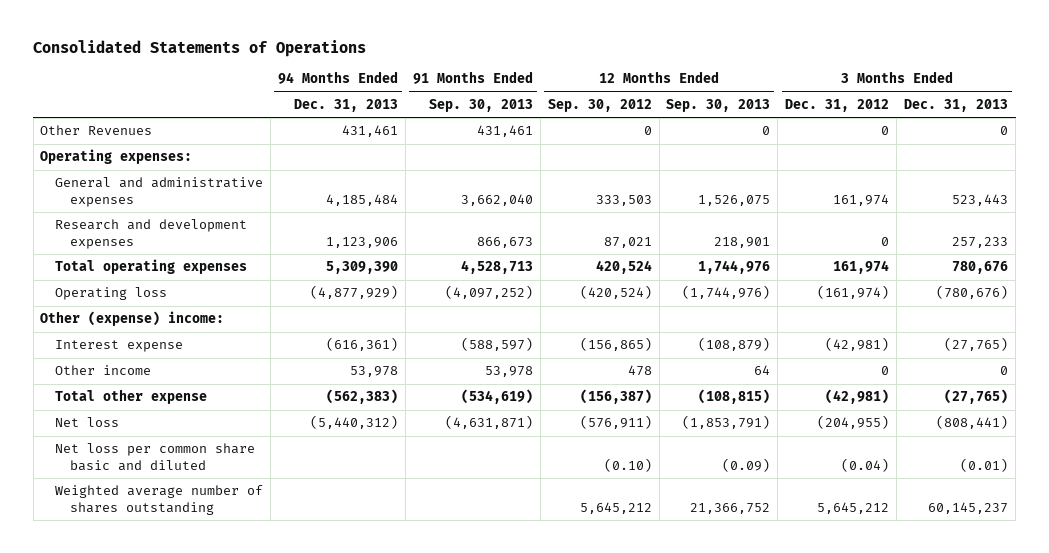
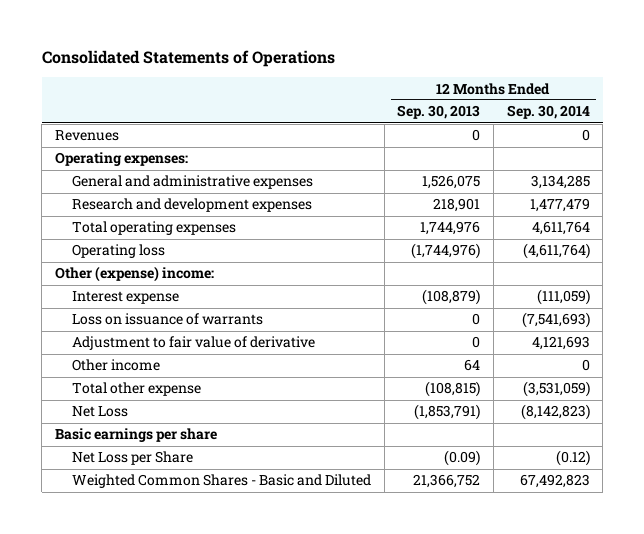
- | 94 Months Ended Dec. 31, 2013 | 91 Months Ended Sep. 30, 2013 | 12 Months Ended Sep. 30, 2012 | 12 Months Ended Sep. 30, 2013 | 3 Months Ended Dec. 31, 2012 | 3 Months Ended Dec. 31, 2013
+ | 12 Months Ended Sep. 30, 2013 | 12 Months Ended Sep. 30, 2014
- Other Revenues | 431,461 | 431,461 | 0 | 0 | 0 | 0
+ Revenues | 0 | 0
+ Loss on issuance of warrants | 0 | (7,541,693)
+ Adjustment to fair value of derivative | 0 | 4,121,693
- Net loss | (5,440,312) | (4,631,871) | (576,911) | (1,853,791) | (204,955) | (808,441)
- Net loss per common share basic and diluted | | | (0.10) | (0.09) | (0.04) | (0.01)
- Weighted average number of shares outstanding | | | 5,645,212 | 21,366,752 | 5,645,212 | 60,145,237
+ Net Loss | (1,853,791) | (8,142,823)
+ Basic earnings per share
+ Net Loss per Share | (0.09) | (0.12)
+ Weighted Common Shares - Basic and Diluted | 21,366,752 | 67,492,823

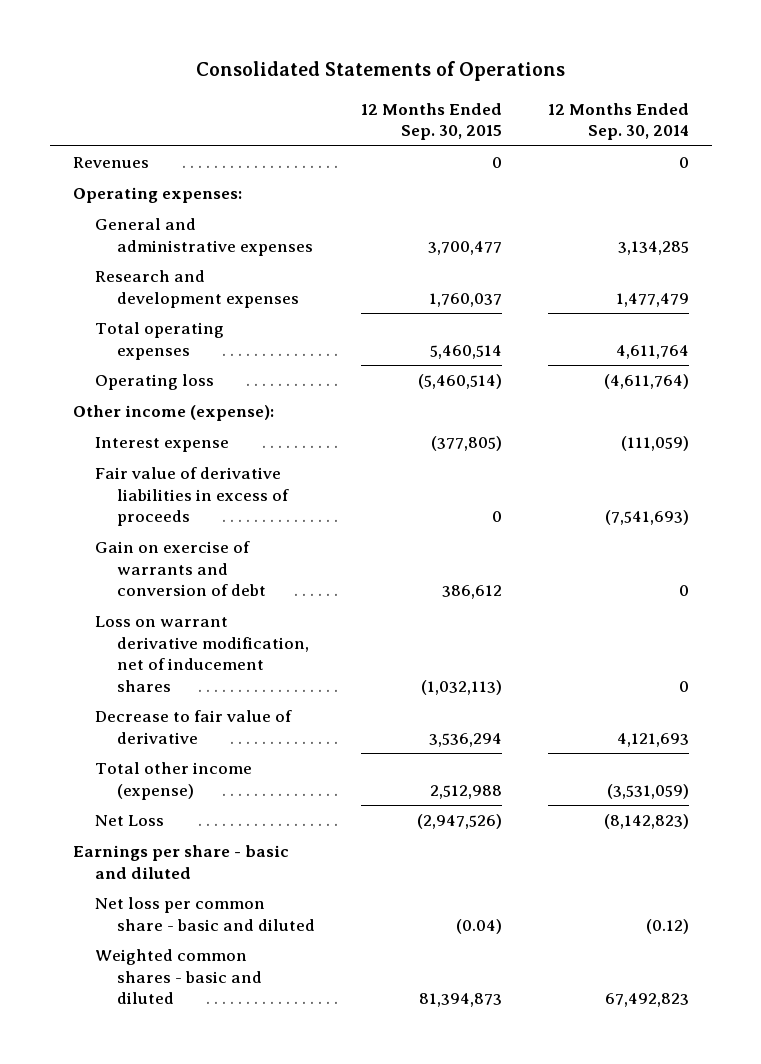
- | 12 Months Ended Sep. 30, 2013 | 12 Months Ended Sep. 30, 2014
+ | 12 Months Ended Sep. 30, 2015 | 12 Months Ended Sep. 30, 2014
- Other (expense) income:
+ Other income (expense):
- Loss on issuance of warrants | 0 | (7,541,693)
- Adjustment to fair value of derivative | 0 | 4,121,693
- Other income | 64 | 0
- Total other expense | (108,815) | (3,531,059)
+ Fair value of derivative liabilities in excess of proceeds | 0 | (7,541,693)
+ Gain on exercise of warrants and conversion of debt | 386,612 | 0
+ Loss on warrant derivative modification, net of inducement shares | (1,032,113) | 0
+ Decrease to fair value of derivative | 3,536,294 | 4,121,693
+ Total other income (expense) | 2,512,988 | (3,531,059)
- Basic earnings per share
- Net Loss per Share | (0.09) | (0.12)
- Weighted Common Shares - Basic and Diluted | 21,366,752 | 67,492,823
+ Earnings per share - basic and diluted
+ Net loss per common share - basic and diluted | (0.04) | (0.12)
+ Weighted common shares - basic and diluted | 81,394,873 | 67,492,823

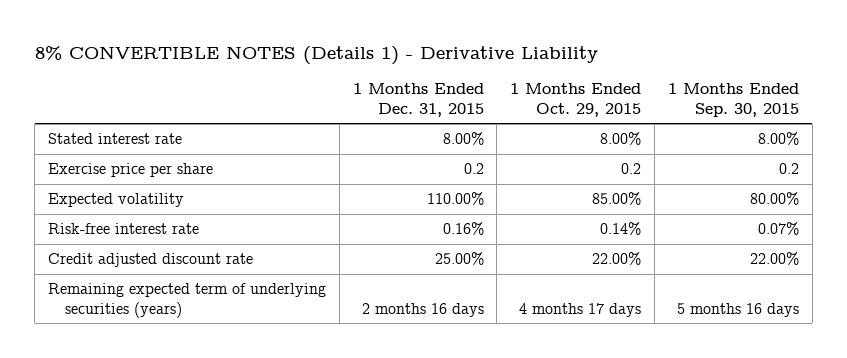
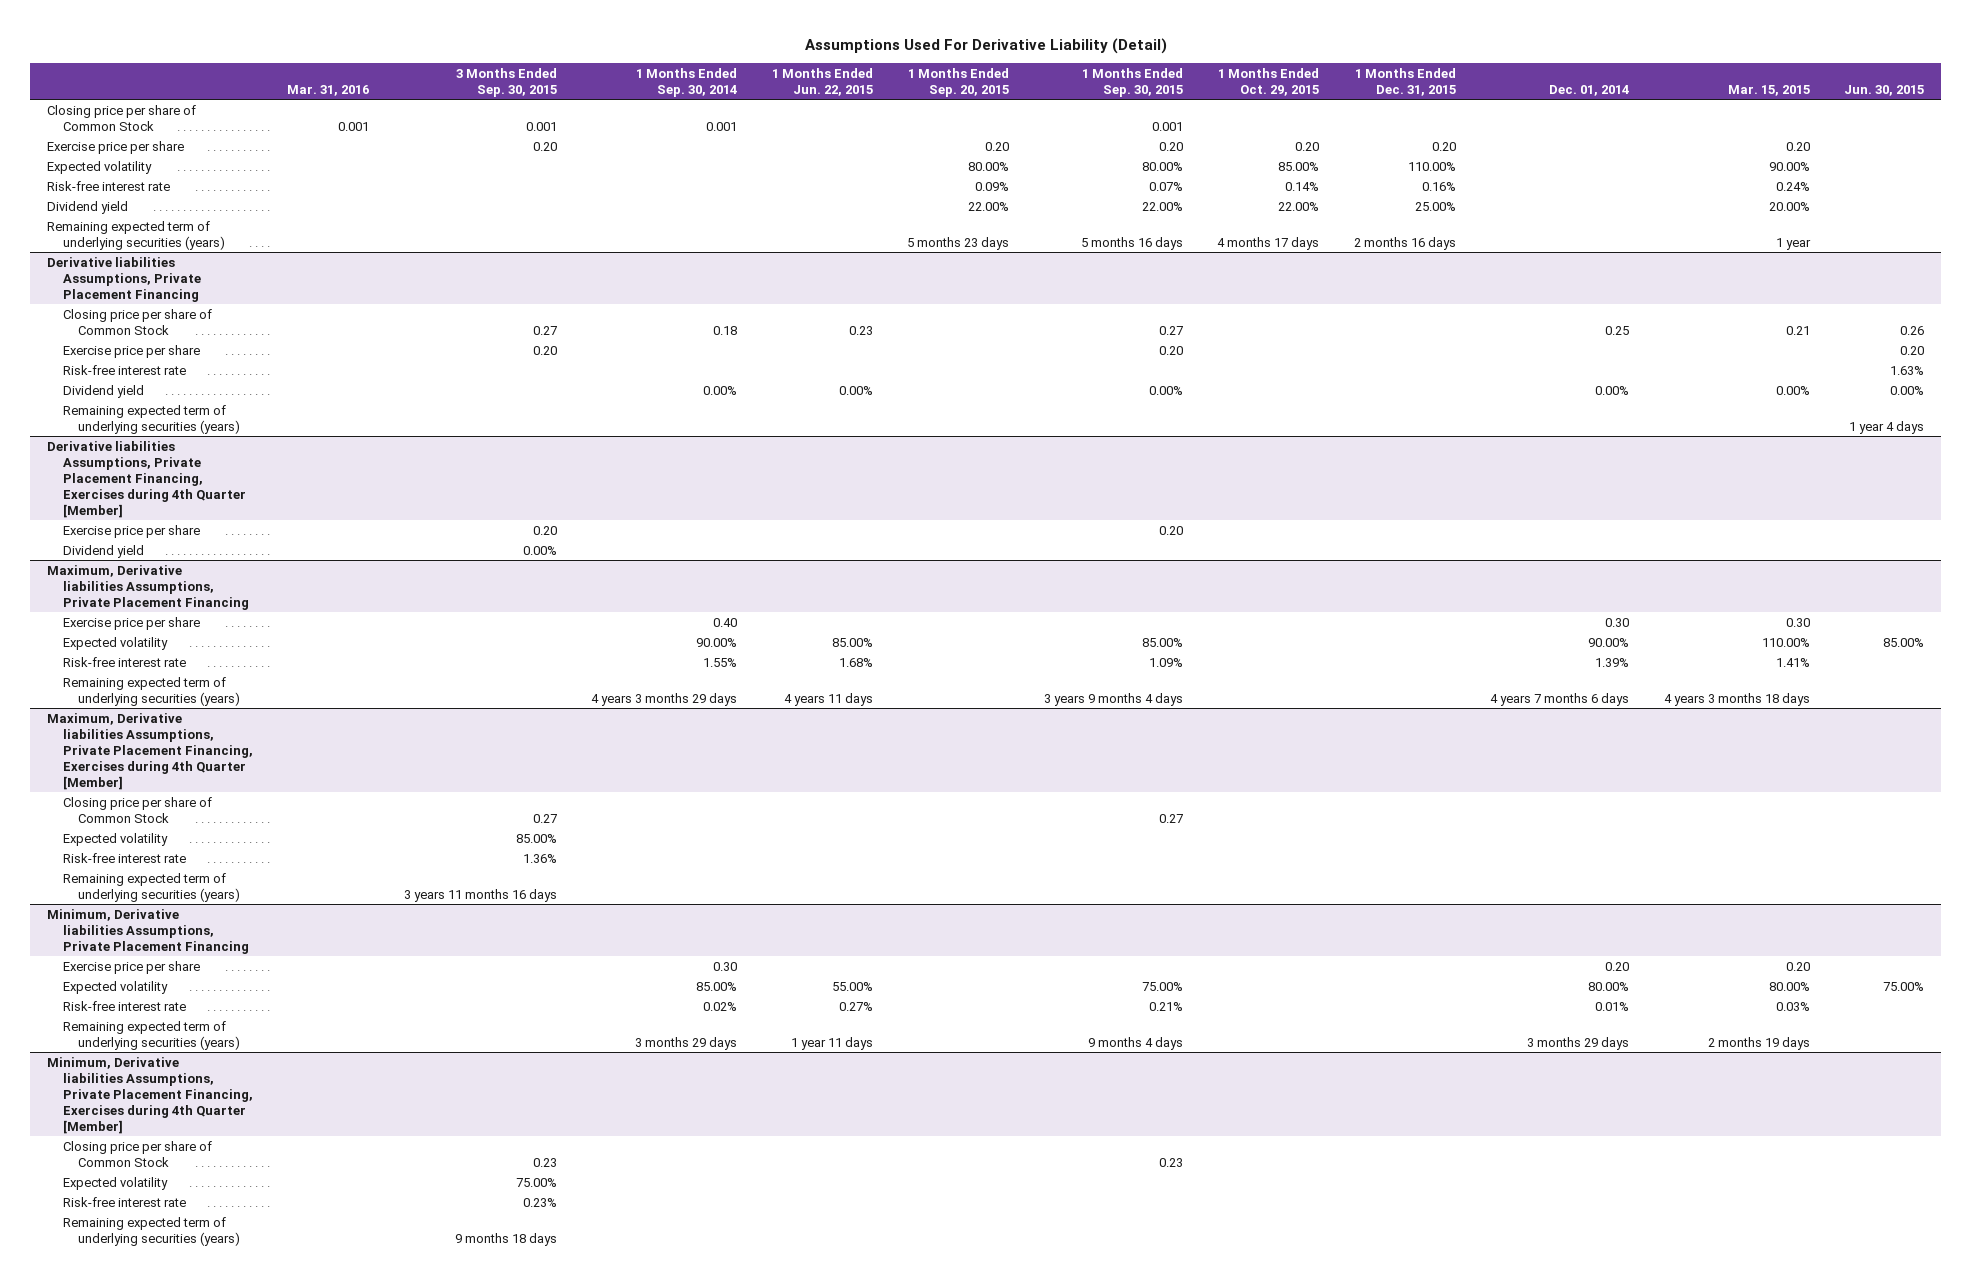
- 8% CONVERTIBLE NOTES (Details 1) - Derivative Liability
+ Assumptions Used For Derivative Liability (Detail)
- | 1 Months Ended Dec. 31, 2015 | 1 Months Ended Oct. 29, 2015 | 1 Months Ended Sep. 30, 2015
+ | Mar. 31, 2016 | 3 Months Ended Sep. 30, 2015 | 1 Months Ended Sep. 30, 2014 | 1 Months Ended Jun. 22, 2015 | 1 Months Ended Sep. 20, 2015 | 1 Months Ended Sep. 30, 2015 | 1 Months Ended Oct. 29, 2015 | 1 Months Ended Dec. 31, 2015 | Dec. 01, 2014 | Mar. 15, 2015 | Jun. 30, 2015
- Stated interest rate | 8.00% | 8.00% | 8.00%
- Exercise price per share | 0.2 | 0.2 | 0.2
+ Closing price per share of Common Stock | 0.001 | 0.001 | 0.001 | | | 0.001 | | | | |
+ Exercise price per share | | 0.20 | | | 0.20 | 0.20 | 0.20 | 0.20 | | 0.20 |
- Credit adjusted discount rate | 25.00% | 22.00% | 22.00%
+ Dividend yield | | | | | 22.00% | 22.00% | 22.00% | 25.00% | | 20.00% |
+ Derivative liabilities Assumptions, Private Placement Financing
+ Closing price per share of Common Stock | | 0.27 | 0.18 | 0.23 | | 0.27 | | | 0.25 | 0.21 | 0.26
+ Exercise price per share | | 0.20 | | | | 0.20 | | | | | 0.20
+ Risk-free interest rate | | | | | | | | | | | 1.63%
+ Dividend yield | | | 0.00% | 0.00% | | 0.00% | | | 0.00% | 0.00% | 0.00%
+ Remaining expected term of underlying securities (years) | | | | | | | | | | | 1 year 4 days
+ Derivative liabilities Assumptions, Private Placement Financing, Exercises during 4th Quarter [Member]
+ Exercise price per share | | 0.20 | | | | 0.20 | | | | |
+ Dividend yield | | 0.00% | | | | | | | | |
+ Maximum, Derivative liabilities Assumptions, Private Placement Financing
+ Exercise price per share | | | 0.40 | | | | | | 0.30 | 0.30 |
+ Expected volatility | | | 90.00% | 85.00% | | 85.00% | | | 90.00% | 110.00% | 85.00%
+ Risk-free interest rate | | | 1.55% | 1.68% | | 1.09% | | | 1.39% | 1.41% |
+ Remaining expected term of underlying securities (years) | | | 4 years 3 months 29 days | 4 years 11 days | | 3 years 9 months 4 days | | | 4 years 7 months 6 days | 4 years 3 months 18 days |
+ Maximum, Derivative liabilities Assumptions, Private Placement Financing, Exercises during 4th Quarter [Member]
+ Closing price per share of Common Stock | | 0.27 | | | | 0.27 | | | | |
+ Expected volatility | | 85.00% | | | | | | | | |
+ Risk-free interest rate | | 1.36% | | | | | | | | |
+ Remaining expected term of underlying securities (years) | | 3 years 11 months 16 days | | | | | | | | |
+ Minimum, Derivative liabilities Assumptions, Private Placement Financing
+ Exercise price per share | | | 0.30 | | | | | | 0.20 | 0.20 |
+ Expected volatility | | | 85.00% | 55.00% | | 75.00% | | | 80.00% | 80.00% | 75.00%
+ Risk-free interest rate | | | 0.02% | 0.27% | | 0.21% | | | 0.01% | 0.03% |
+ Remaining expected term of underlying securities (years) | | | 3 months 29 days | 1 year 11 days | | 9 months 4 days | | | 3 months 29 days | 2 months 19 days |
+ Minimum, Derivative liabilities Assumptions, Private Placement Financing, Exercises during 4th Quarter [Member]
+ Closing price per share of Common Stock | | 0.23 | | | | 0.23 | | | | |
+ Expected volatility | | 75.00% | | | | | | | | |
+ Risk-free interest rate | | 0.23% | | | | | | | | |
+ Remaining expected term of underlying securities (years) | | 9 months 18 days | | | | | | | | |

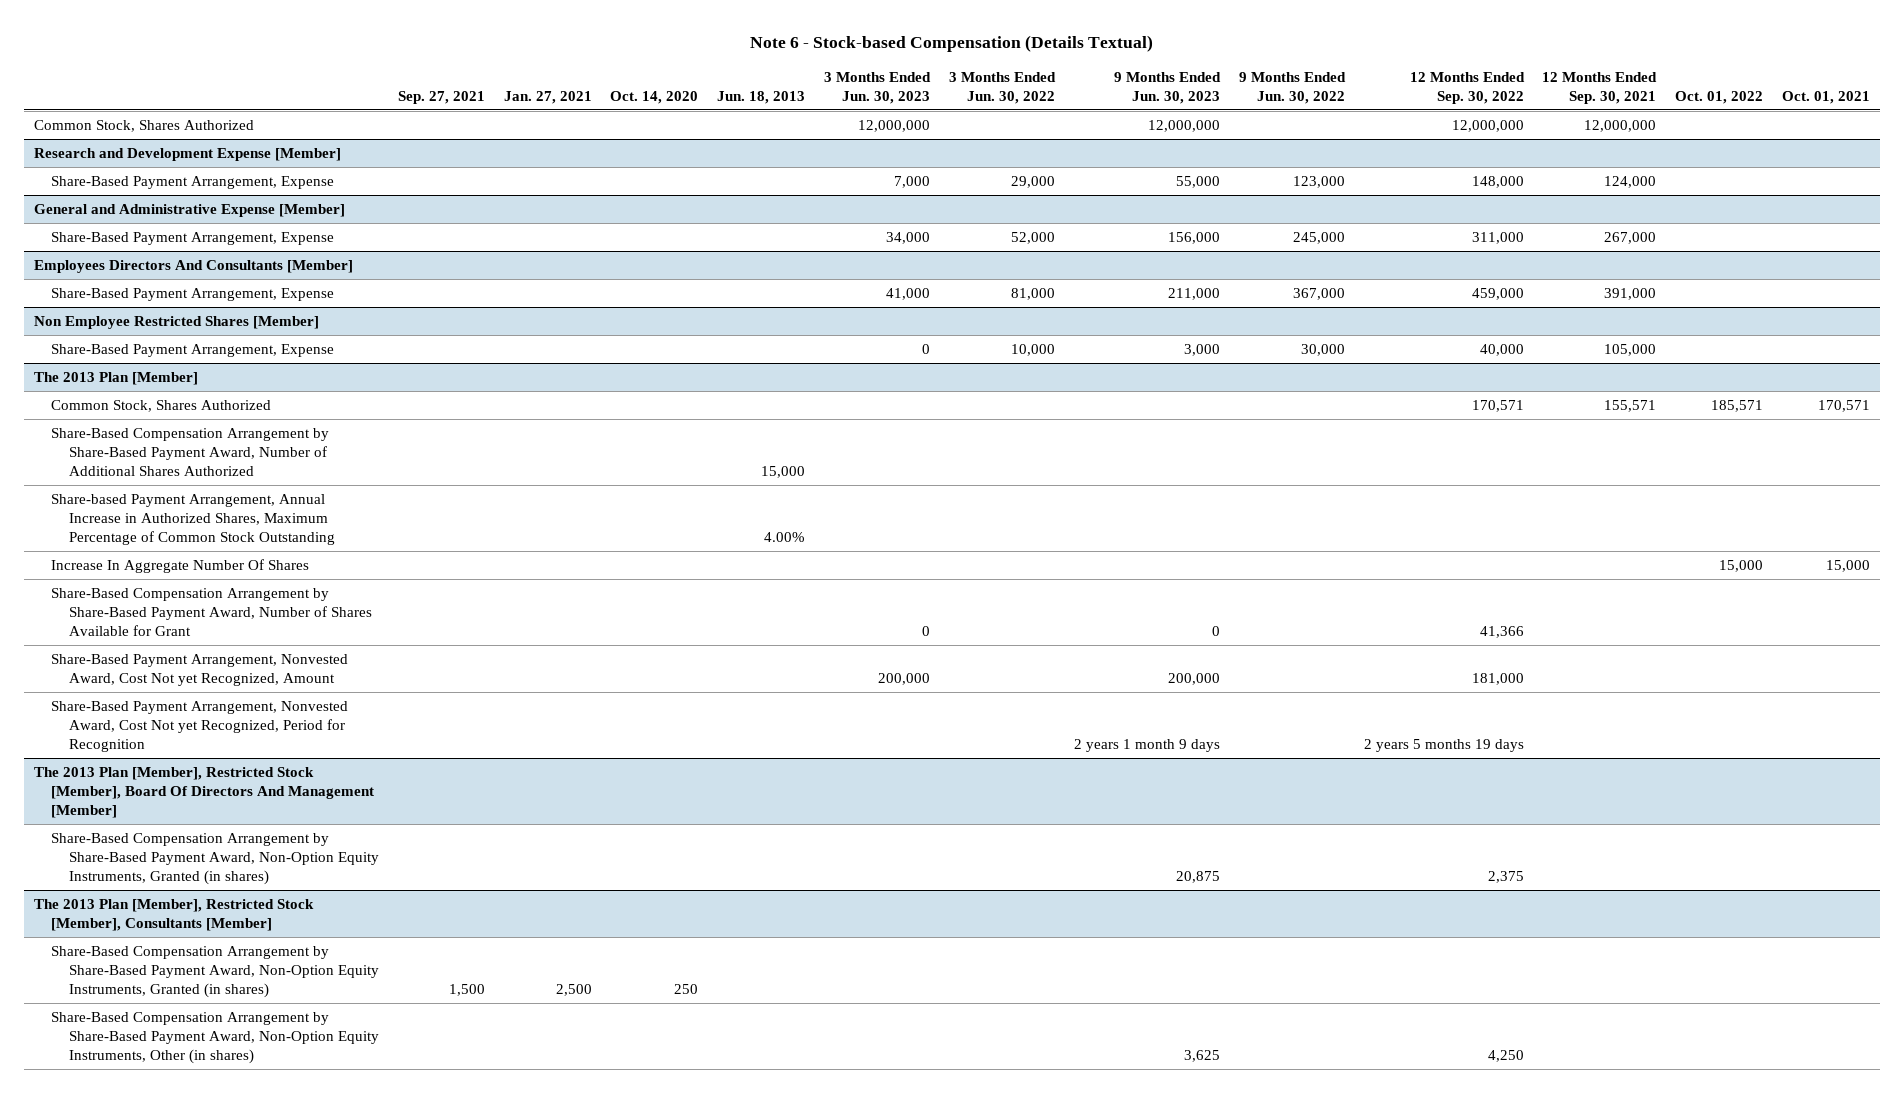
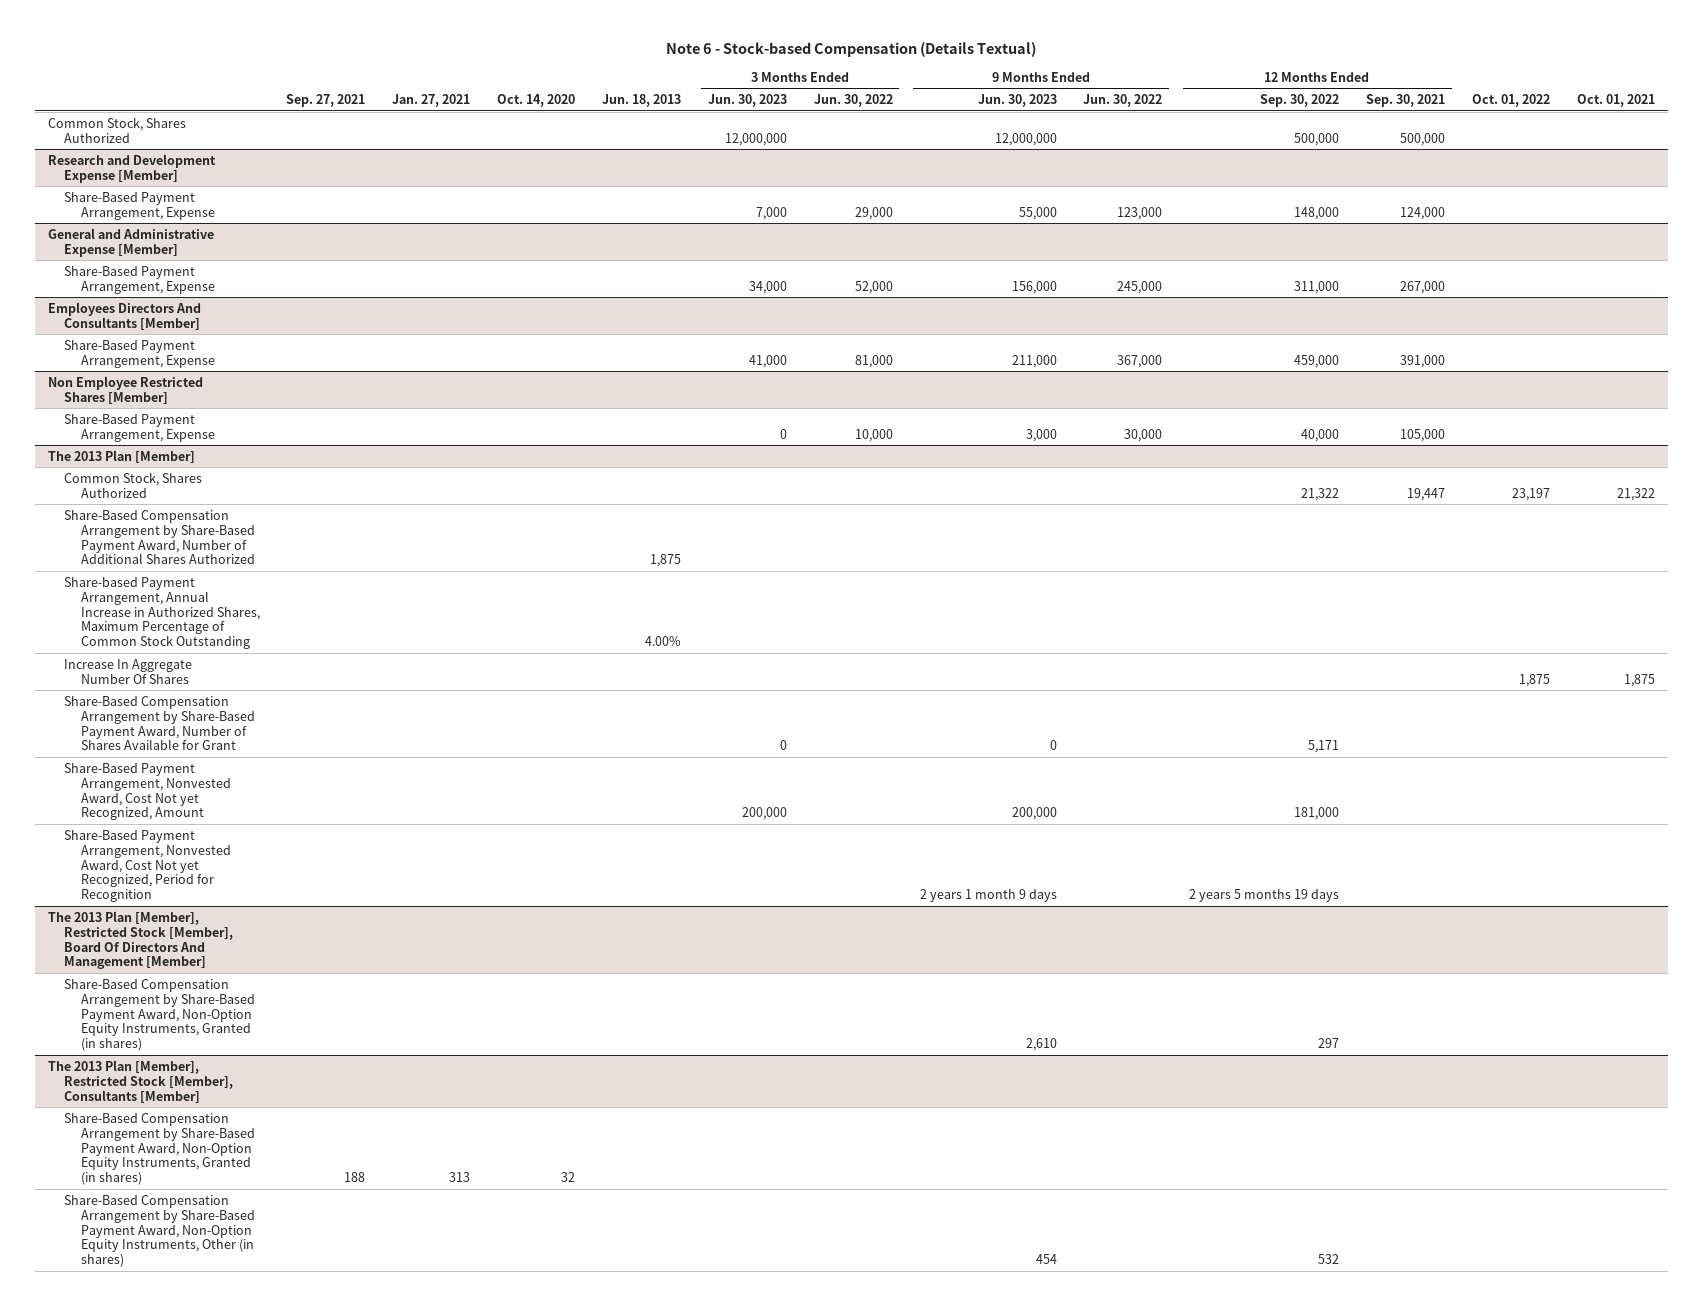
- Common Stock, Shares Authorized | | | | | 12,000,000 | | 12,000,000 | | 12,000,000 | 12,000,000 | |
+ Common Stock, Shares Authorized | | | | | 12,000,000 | | 12,000,000 | | 500,000 | 500,000 | |
@ The 2013 Plan [Member]
- Common Stock, Shares Authorized | | | | | | | | | 170,571 | 155,571 | 185,571 | 170,571
- Share-Based Compensation Arrangement by Share-Based Payment Award, Number of Additional Shares Authorized | | | | 15,000 | | | | | | | |
+ Common Stock, Shares Authorized | | | | | | | | | 21,322 | 19,447 | 23,197 | 21,322
+ Share-Based Compensation Arrangement by Share-Based Payment Award, Number of Additional Shares Authorized | | | | 1,875 | | | | | | | |
- Increase In Aggregate Number Of Shares | | | | | | | | | | | 15,000 | 15,000
- Share-Based Compensation Arrangement by Share-Based Payment Award, Number of Shares Available for Grant | | | | | 0 | | 0 | | 41,366 | | |
+ Increase In Aggregate Number Of Shares | | | | | | | | | | | 1,875 | 1,875
+ Share-Based Compensation Arrangement by Share-Based Payment Award, Number of Shares Available for Grant | | | | | 0 | | 0 | | 5,171 | | |
@ The 2013 Plan [Member], Restricted Stock [Member], Board Of Directors And Management [Member]
- Share-Based Compensation Arrangement by Share-Based Payment Award, Non-Option Equity Instruments, Granted (in shares) | | | | | | | 20,875 | | 2,375 | | |
+ Share-Based Compensation Arrangement by Share-Based Payment Award, Non-Option Equity Instruments, Granted (in shares) | | | | | | | 2,610 | | 297 | | |
@ The 2013 Plan [Member], Restricted Stock [Member], Consultants [Member]
- Share-Based Compensation Arrangement by Share-Based Payment Award, Non-Option Equity Instruments, Granted (in shares) | 1,500 | 2,500 | 250 | | | | | | | | |
- Share-Based Compensation Arrangement by Share-Based Payment Award, Non-Option Equity Instruments, Other (in shares) | | | | | | | 3,625 | | 4,250 | | |
+ Share-Based Compensation Arrangement by Share-Based Payment Award, Non-Option Equity Instruments, Granted (in shares) | 188 | 313 | 32 | | | | | | | | |
+ Share-Based Compensation Arrangement by Share-Based Payment Award, Non-Option Equity Instruments, Other (in shares) | | | | | | | 454 | | 532 | | |

